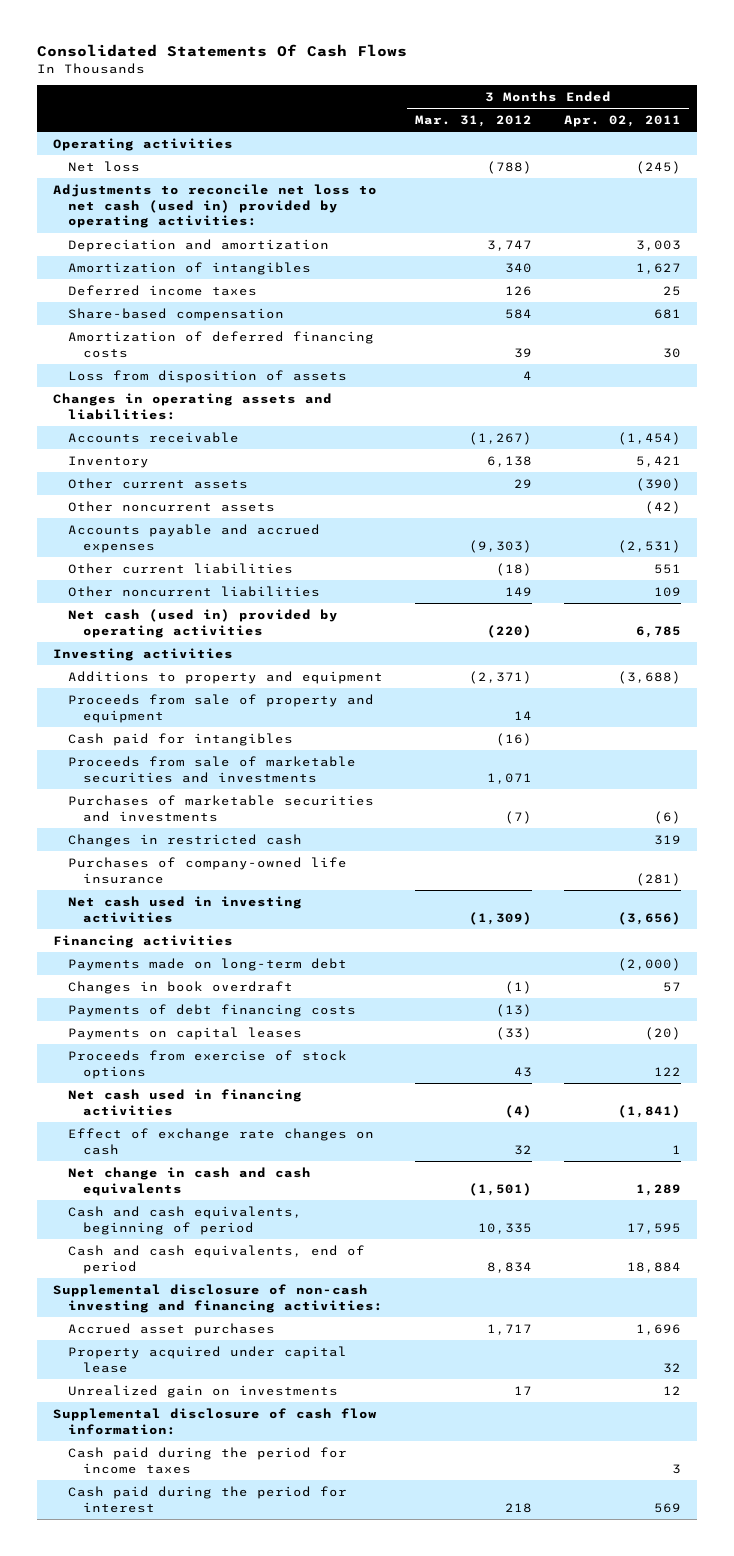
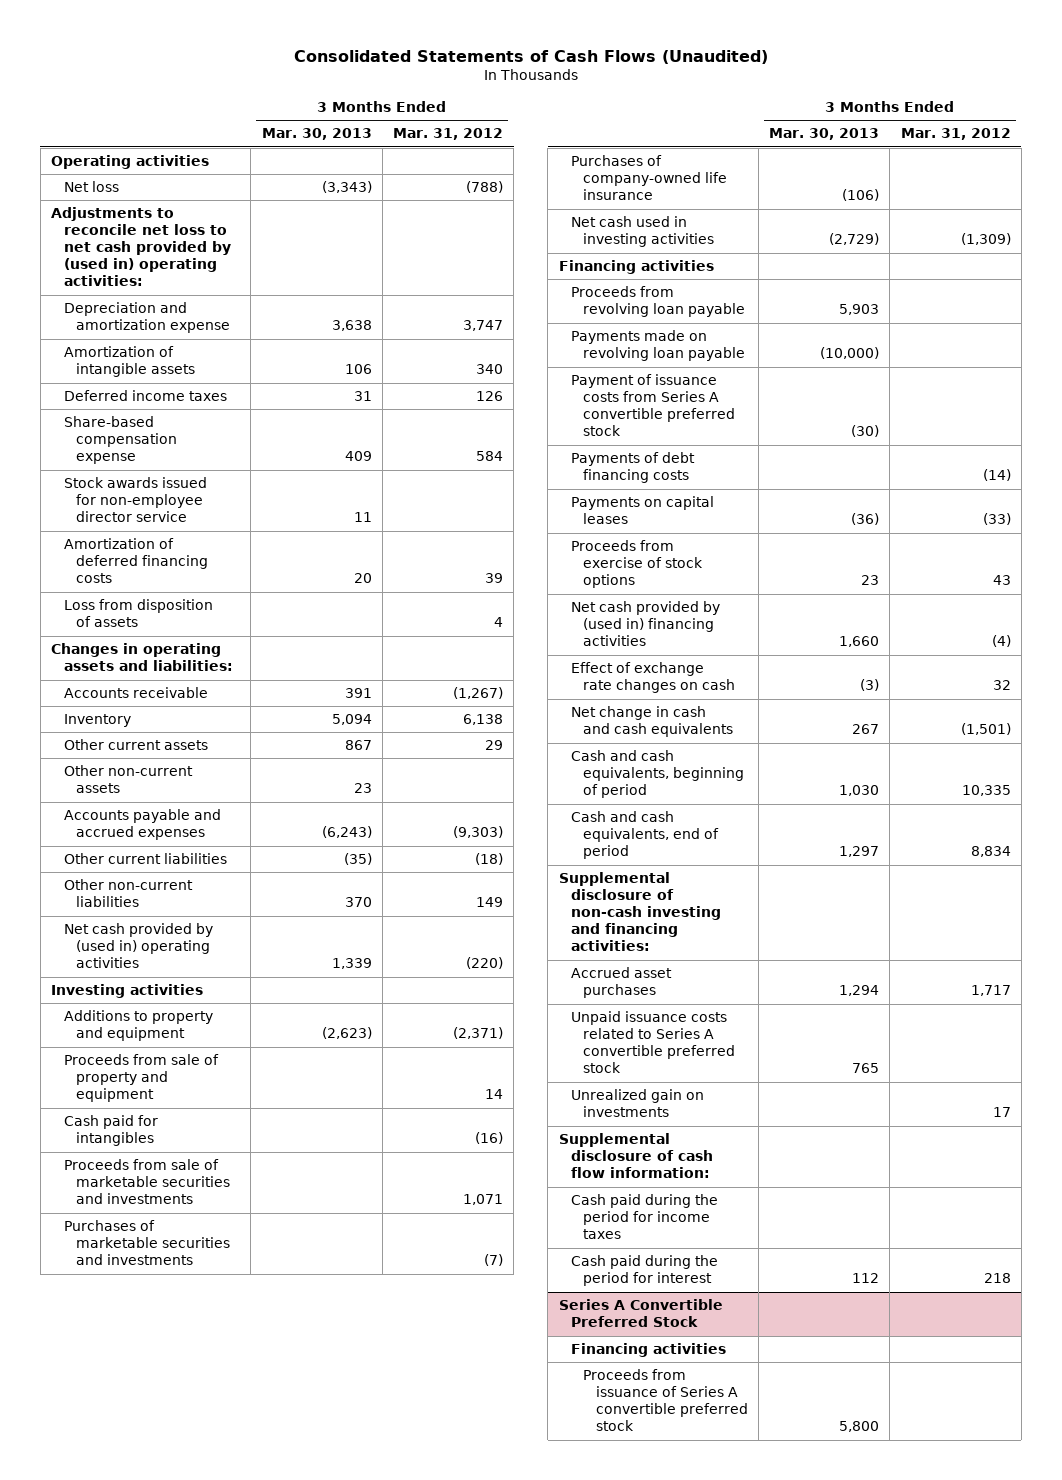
- Consolidated Statements Of Cash Flows
+ Consolidated Statements of Cash Flows (Unaudited)
- | 3 Months Ended Mar. 31, 2012 | 3 Months Ended Apr. 02, 2011
+ | 3 Months Ended Mar. 30, 2013 | 3 Months Ended Mar. 31, 2012
- Adjustments to reconcile net loss to net cash (used in) provided by operating activities:
- Depreciation and amortization | 3,747 | 3,003
- Amortization of intangibles | 340 | 1,627
+ Adjustments to reconcile net loss to net cash provided by (used in) operating activities:
+ Depreciation and amortization expense | 3,638 | 3,747
+ Amortization of intangible assets | 106 | 340
- Share-based compensation | 584 | 681
+ Share-based compensation expense | 409 | 584
+ Stock awards issued for non-employee director service | 11 |
- Other noncurrent assets | | (42)
+ Other non-current assets | 23 |
- Other noncurrent liabilities | 149 | 109
- Net cash (used in) provided by operating activities | (220) | 6,785
+ Other non-current liabilities | 370 | 149
+ Net cash provided by (used in) operating activities | 1,339 | (220)
- Changes in restricted cash | | 319
- Payments made on long-term debt | | (2,000)
- Changes in book overdraft | (1) | 57
- Payments of debt financing costs | (13) |
+ Proceeds from revolving loan payable | 5,903 |
+ Payments made on revolving loan payable | (10,000) |
+ Payment of issuance costs from Series A convertible preferred stock | (30) |
+ Payments of debt financing costs | | (14)
- Net cash used in financing activities | (4) | (1,841)
+ Net cash provided by (used in) financing activities | 1,660 | (4)
- Property acquired under capital lease | | 32
+ Unpaid issuance costs related to Series A convertible preferred stock | 765 |
+ Series A Convertible Preferred Stock
+ Financing activities
+ Proceeds from issuance of Series A convertible preferred stock | 5,800 |

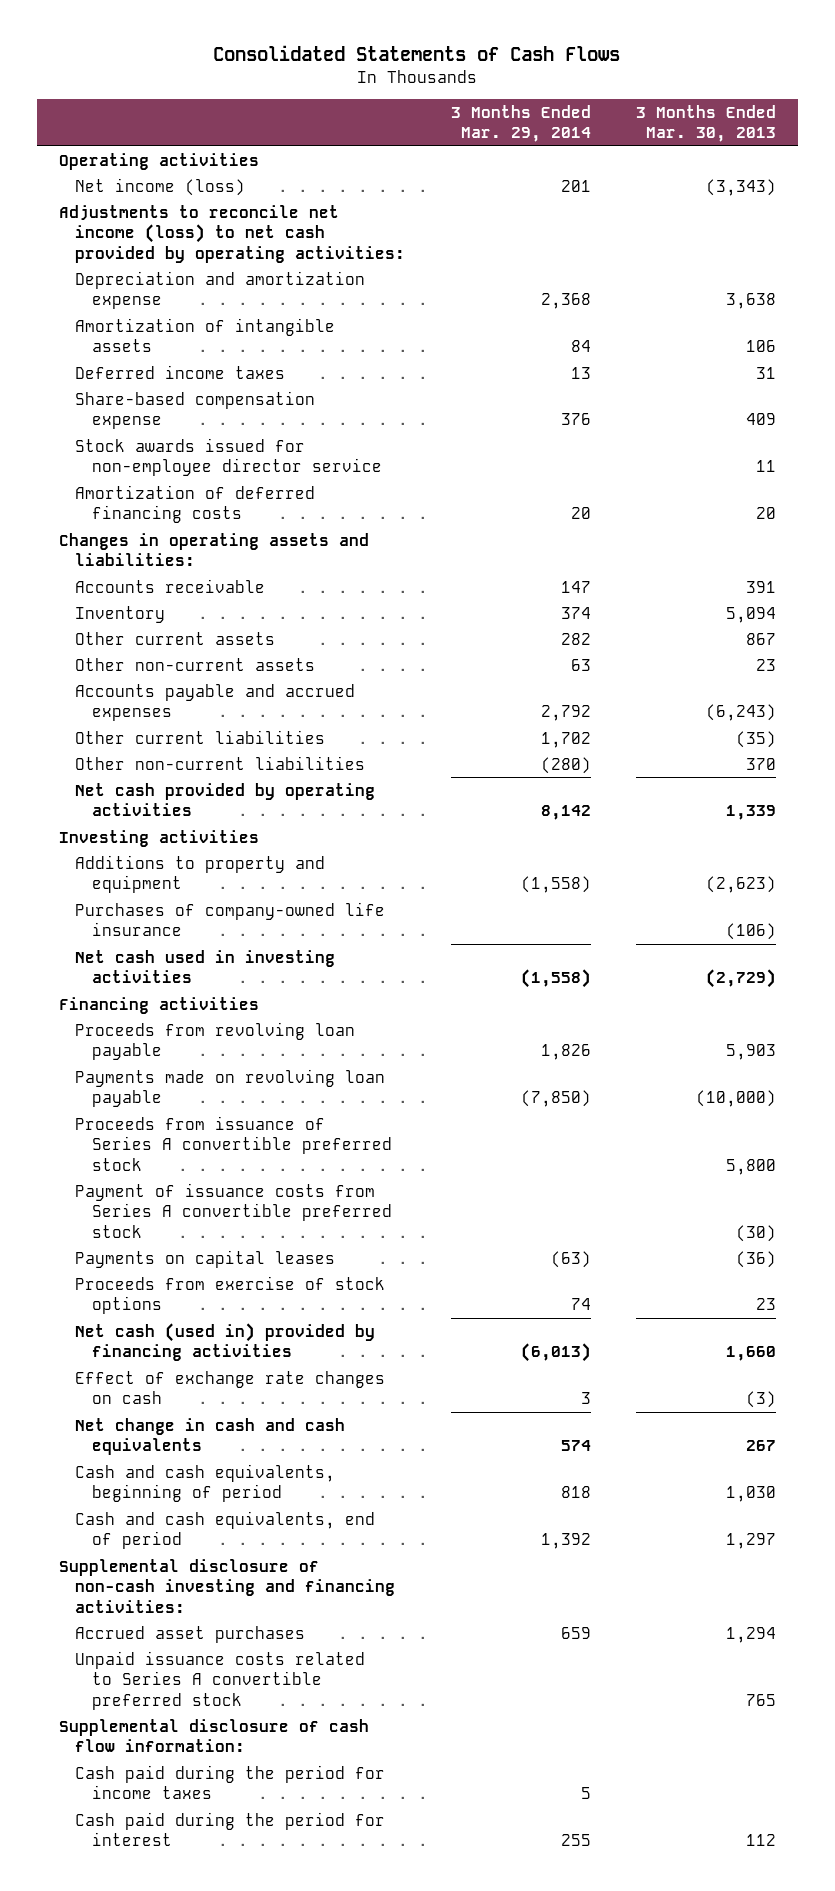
- Consolidated Statements of Cash Flows (Unaudited)
+ Consolidated Statements of Cash Flows
- | 3 Months Ended Mar. 30, 2013 | 3 Months Ended Mar. 31, 2012
+ | 3 Months Ended Mar. 29, 2014 | 3 Months Ended Mar. 30, 2013
- Net loss | (3,343) | (788)
- Adjustments to reconcile net loss to net cash provided by (used in) operating activities:
+ Net income (loss) | 201 | (3,343)
+ Adjustments to reconcile net income (loss) to net cash provided by operating activities:
- Loss from disposition of assets | | 4
- Net cash provided by (used in) operating activities | 1,339 | (220)
+ Net cash provided by operating activities | 8,142 | 1,339
- Proceeds from sale of property and equipment | | 14
- Cash paid for intangibles | | (16)
- Proceeds from sale of marketable securities and investments | | 1,071
- Purchases of marketable securities and investments | | (7)
+ Proceeds from issuance of Series A convertible preferred stock | | 5,800
- Payments of debt financing costs | | (14)
- Net cash provided by (used in) financing activities | 1,660 | (4)
+ Net cash (used in) provided by financing activities | (6,013) | 1,660
- Unrealized gain on investments | | 17
- Series A Convertible Preferred Stock
- Financing activities
- Proceeds from issuance of Series A convertible preferred stock | 5,800 |

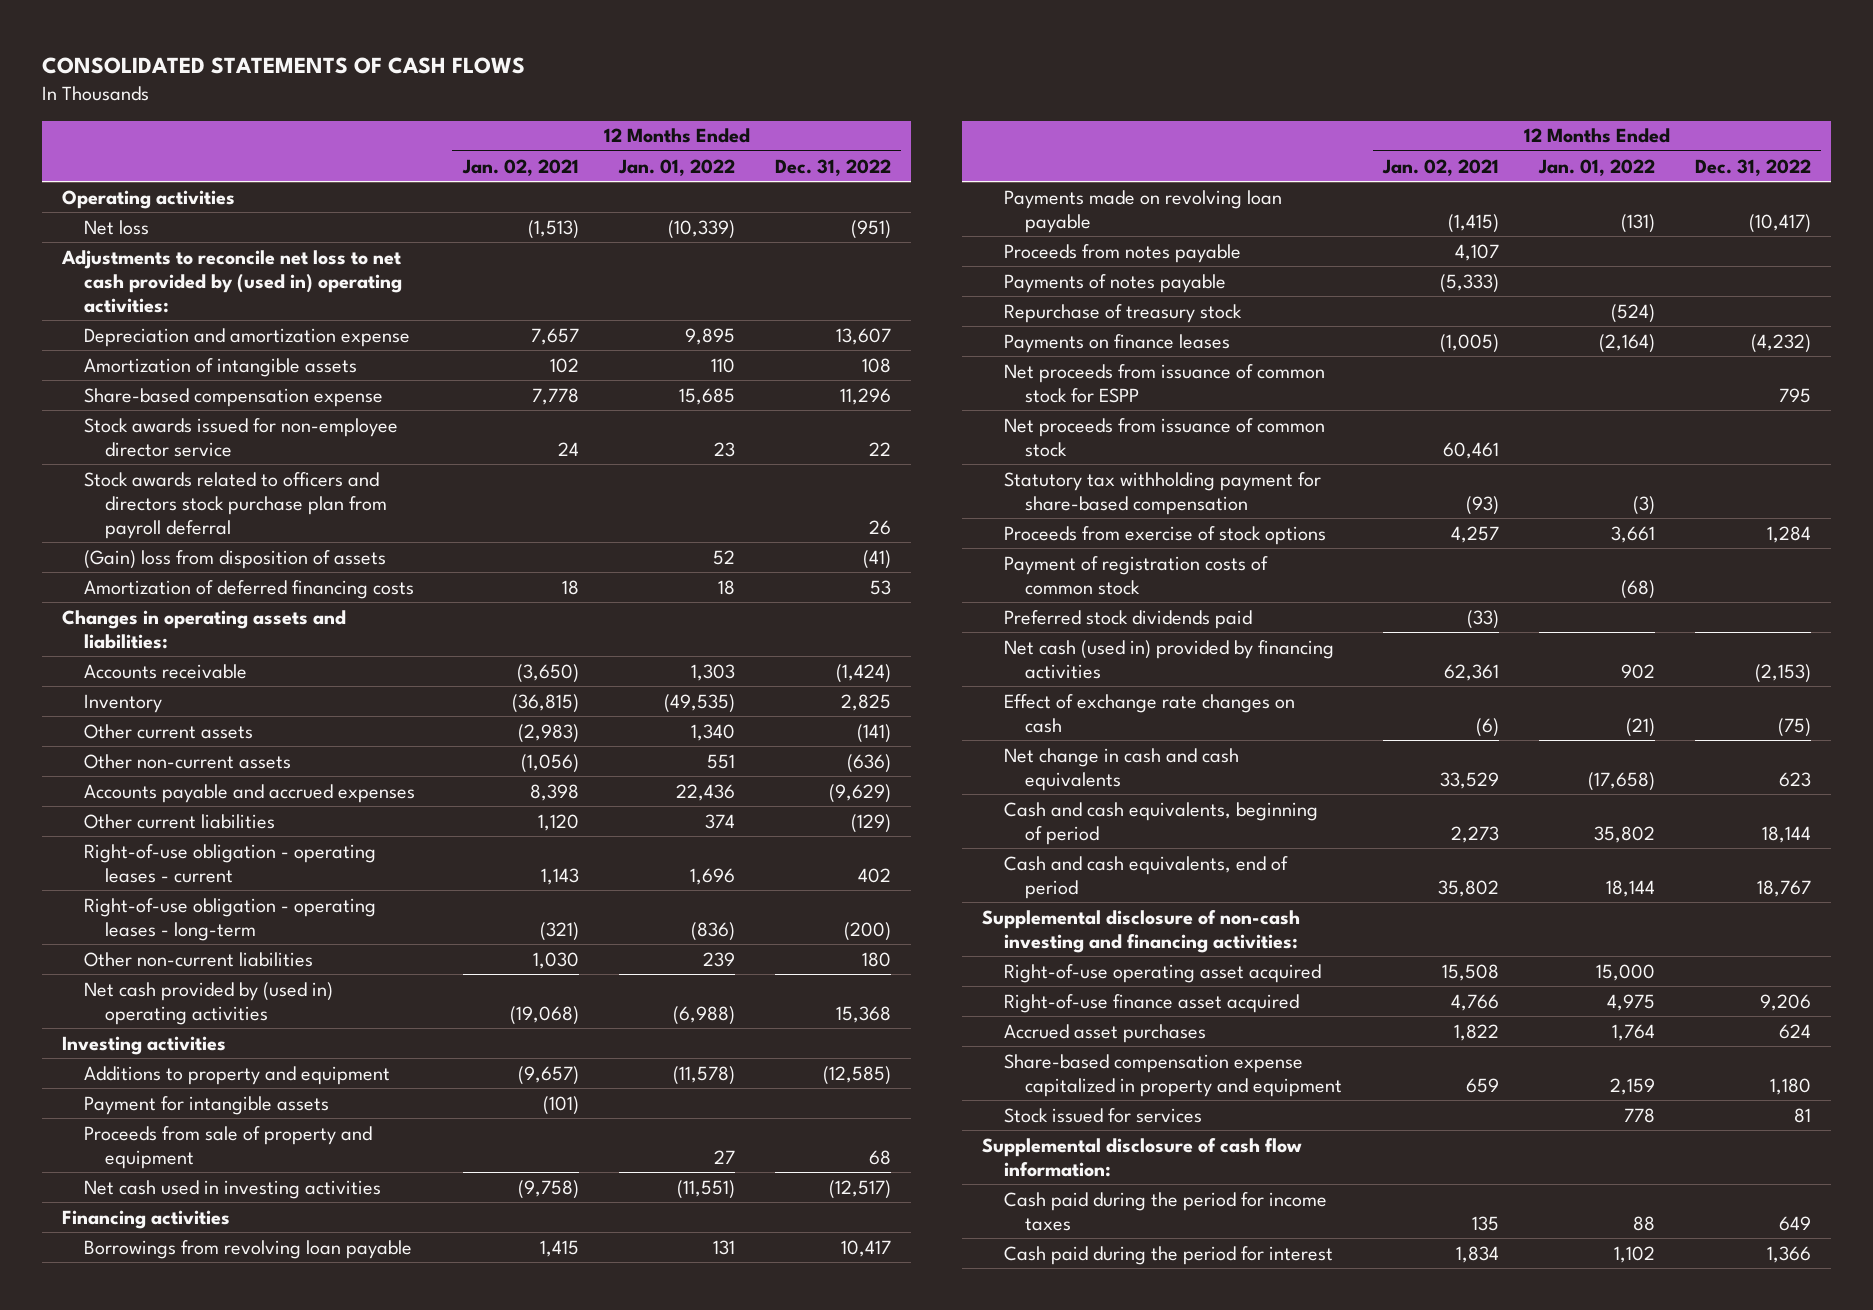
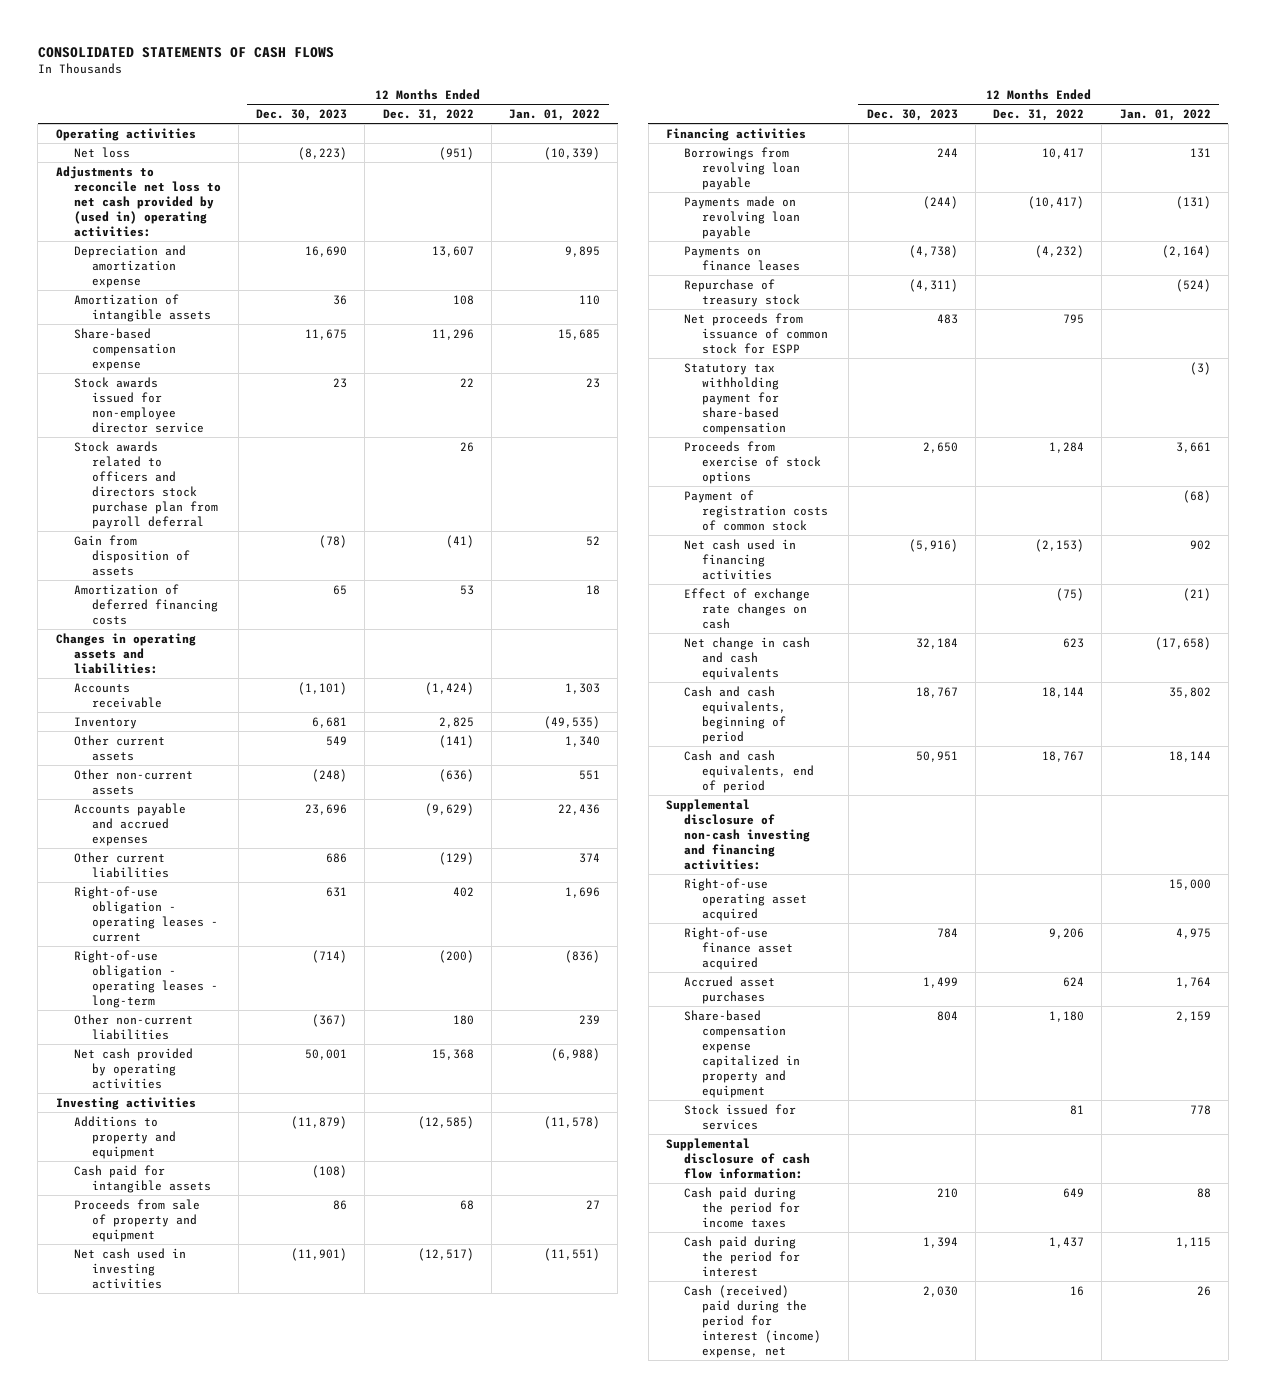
- | 12 Months Ended Jan. 02, 2021 | 12 Months Ended Jan. 01, 2022 | 12 Months Ended Dec. 31, 2022
+ | 12 Months Ended Dec. 30, 2023 | 12 Months Ended Dec. 31, 2022 | 12 Months Ended Jan. 01, 2022
- (Gain) loss from disposition of assets | | 52 | (41)
+ Gain from disposition of assets | (78) | (41) | 52
- Net cash provided by (used in) operating activities | (19,068) | (6,988) | 15,368
+ Net cash provided by operating activities | 50,001 | 15,368 | (6,988)
- Payment for intangible assets | (101) | |
+ Cash paid for intangible assets | (108) | |
- Proceeds from notes payable | 4,107 | |
- Payments of notes payable | (5,333) | |
moved down: Repurchase of treasury stock | (4,311) | | (524)
- Net proceeds from issuance of common stock | 60,461 | |
- Preferred stock dividends paid | (33) | |
- Net cash (used in) provided by financing activities | 62,361 | 902 | (2,153)
+ Net cash used in financing activities | (5,916) | (2,153) | 902
- Cash paid during the period for interest | 1,834 | 1,102 | 1,366
+ Cash paid during the period for interest | 1,394 | 1,437 | 1,115
+ Cash (received) paid during the period for interest (income) expense, net | 2,030 | 16 | 26

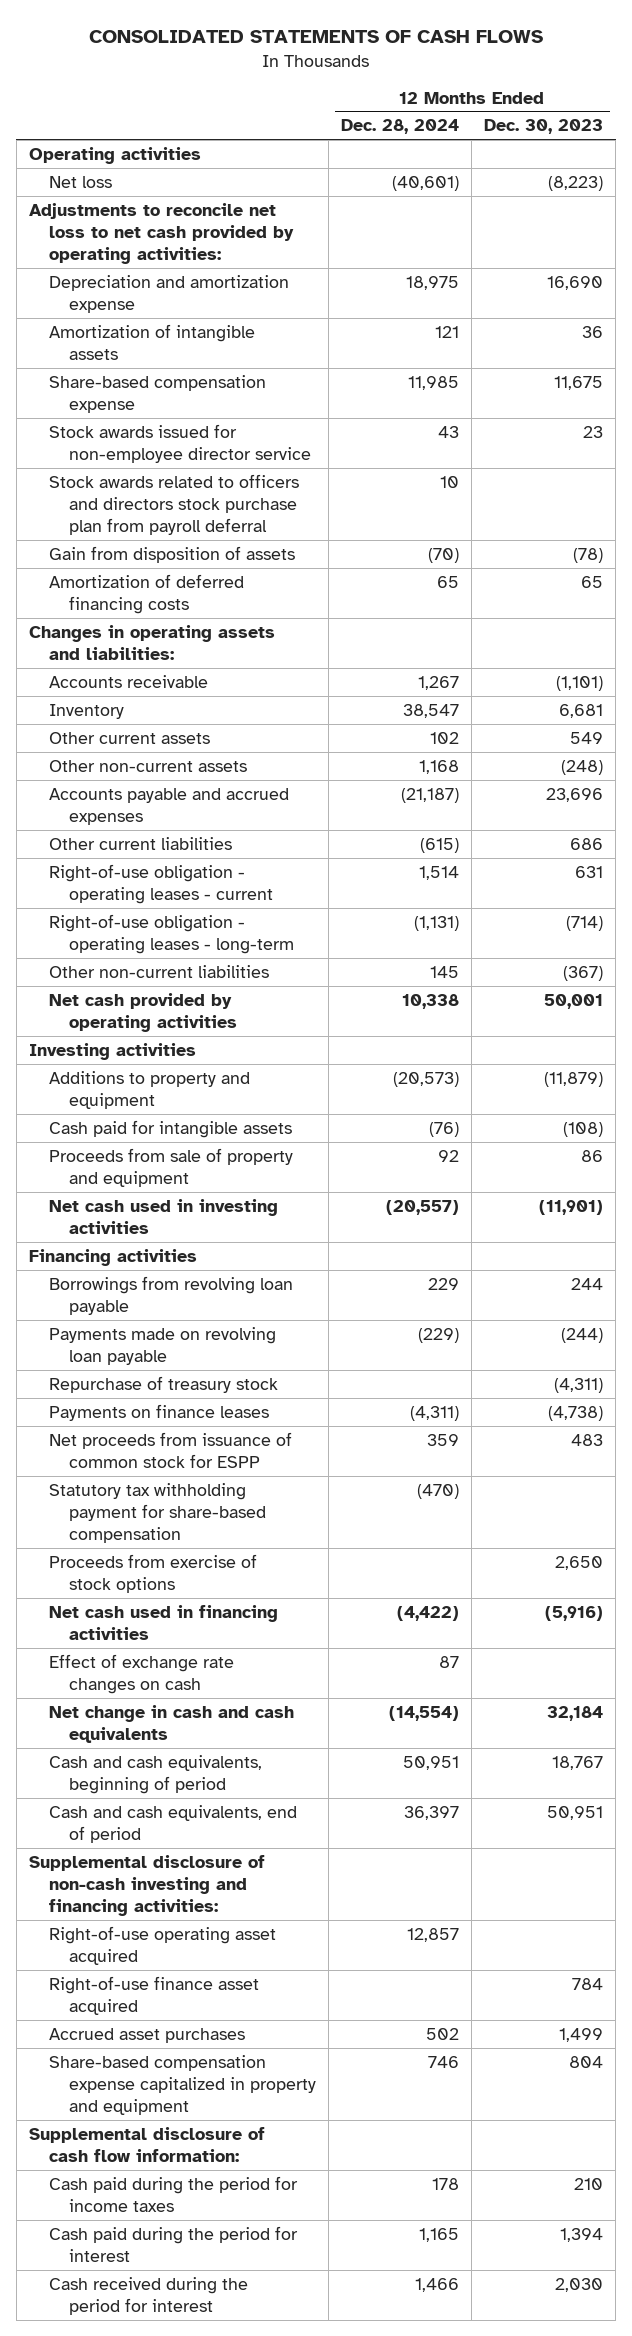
- | 12 Months Ended Dec. 30, 2023 | 12 Months Ended Dec. 31, 2022 | 12 Months Ended Jan. 01, 2022
+ | 12 Months Ended Dec. 28, 2024 | 12 Months Ended Dec. 30, 2023
- Adjustments to reconcile net loss to net cash provided by (used in) operating activities:
+ Adjustments to reconcile net loss to net cash provided by operating activities:
moved down: Payments on finance leases | (4,311) | (4,738)
- Payment of registration costs of common stock | | | (68)
- Stock issued for services | | 81 | 778
- Cash (received) paid during the period for interest (income) expense, net | 2,030 | 16 | 26
+ Cash received during the period for interest | 1,466 | 2,030

